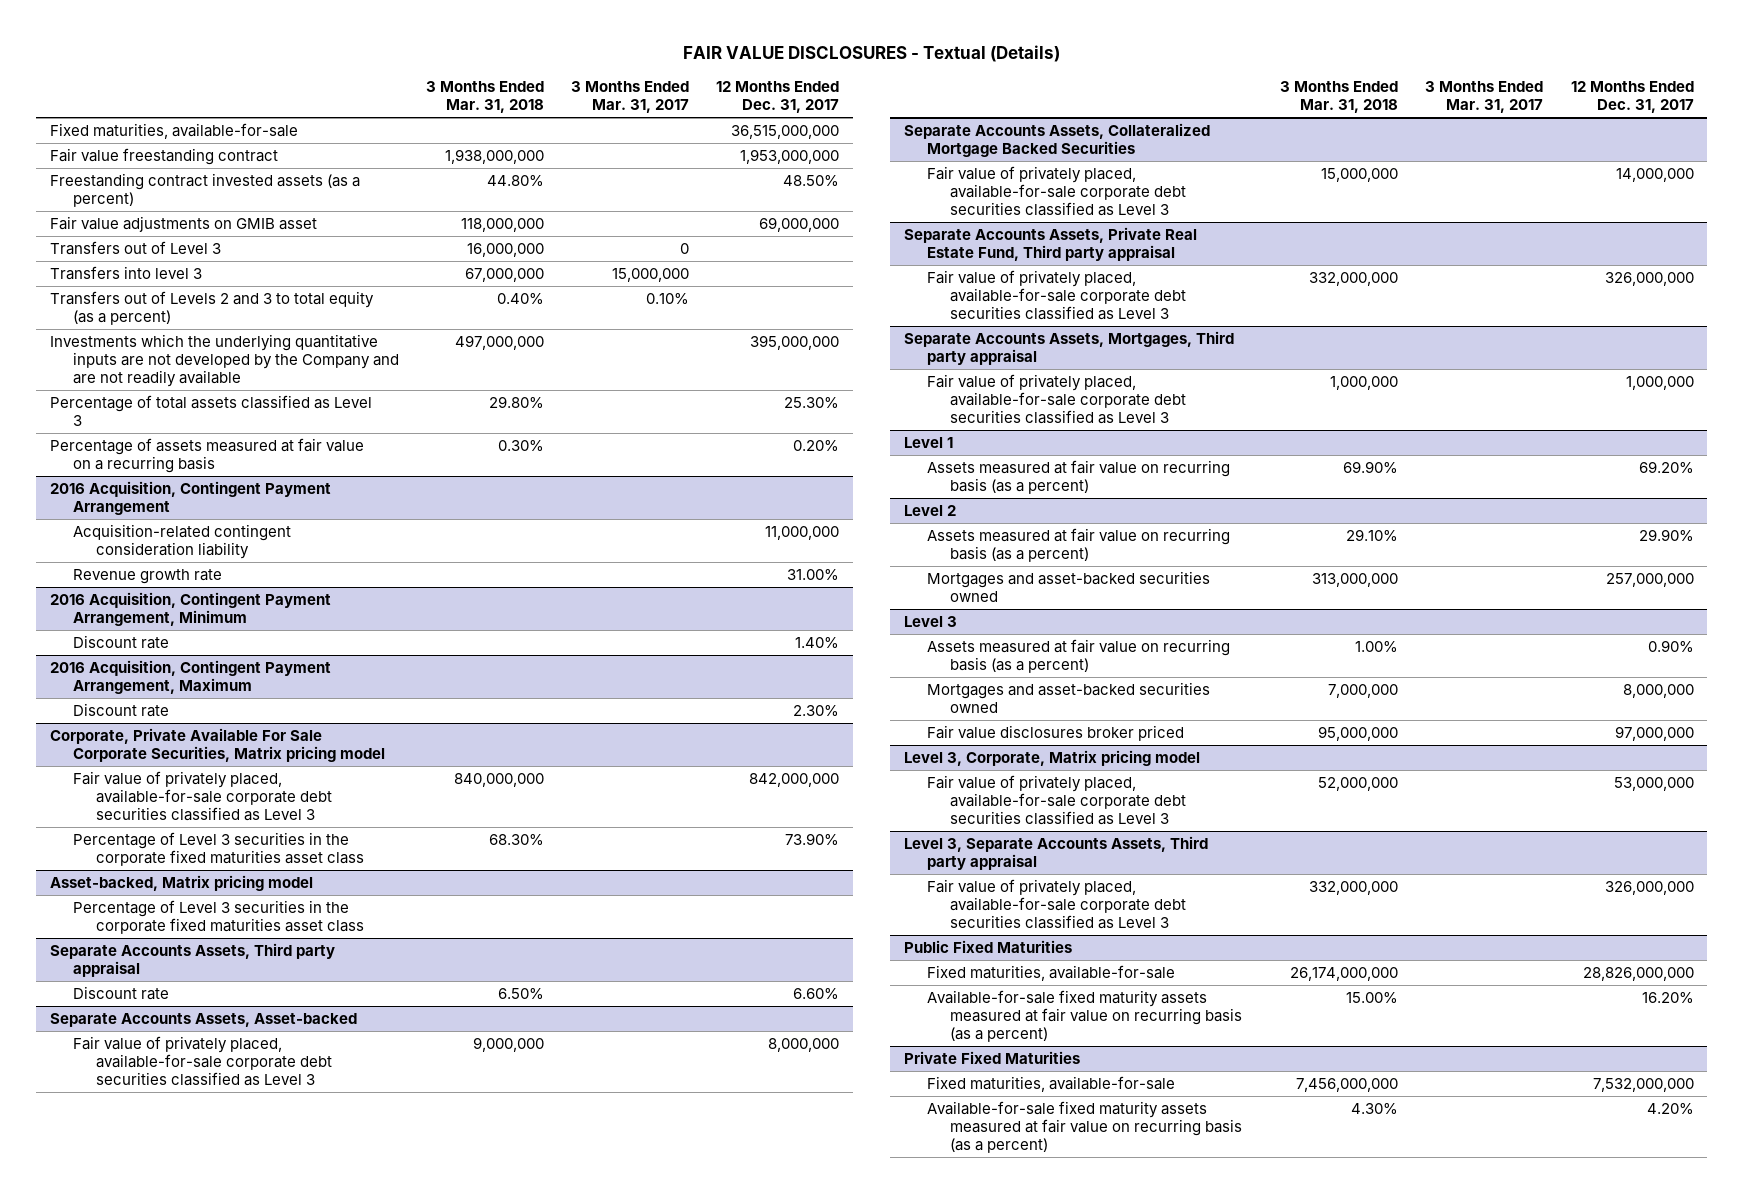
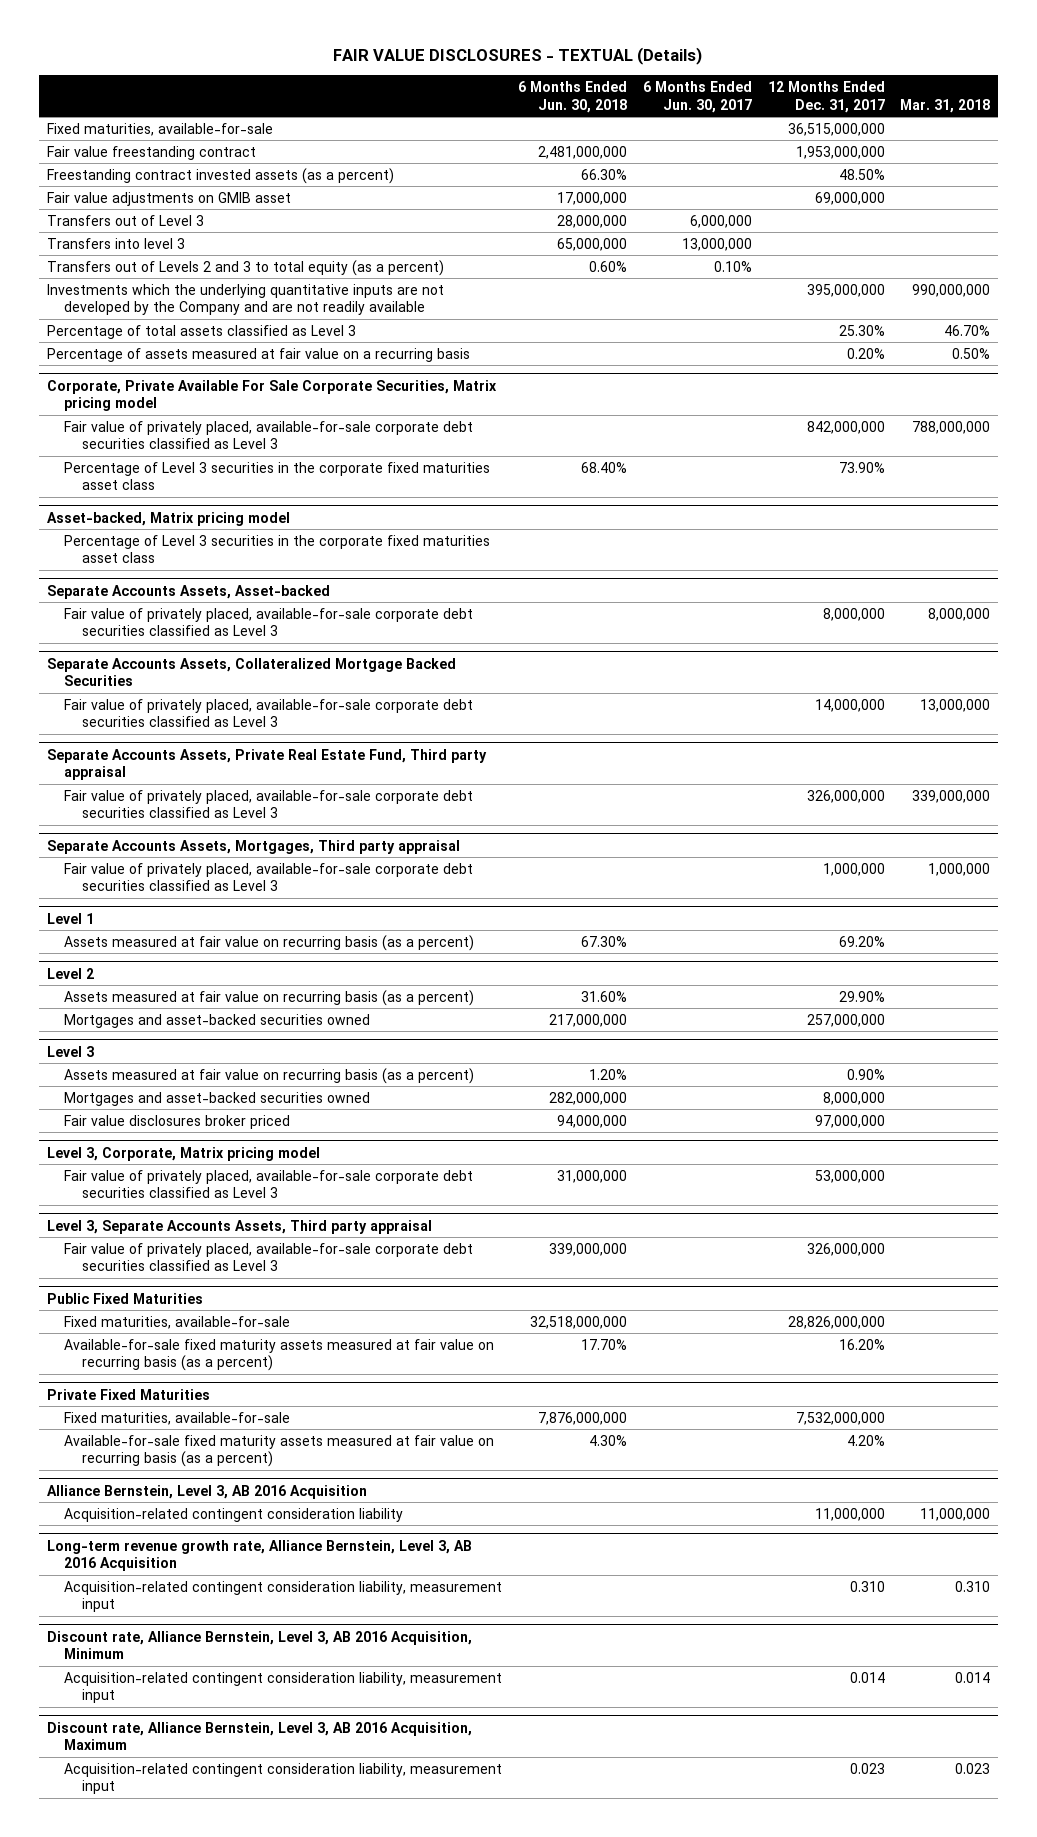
- FAIR VALUE DISCLOSURES - Textual (Details)
+ FAIR VALUE DISCLOSURES - TEXTUAL (Details)
- | 3 Months Ended Mar. 31, 2018 | 3 Months Ended Mar. 31, 2017 | 12 Months Ended Dec. 31, 2017
+ | 6 Months Ended Jun. 30, 2018 | 6 Months Ended Jun. 30, 2017 | 12 Months Ended Dec. 31, 2017 | Mar. 31, 2018
- 2016 Acquisition, Contingent Payment Arrangement
- Acquisition-related contingent consideration liability | | | 11,000,000
- Revenue growth rate | | | 31.00%
- 2016 Acquisition, Contingent Payment Arrangement, Minimum
- Discount rate | | | 1.40%
- 2016 Acquisition, Contingent Payment Arrangement, Maximum
- Discount rate | | | 2.30%
- Separate Accounts Assets, Third party appraisal
- Discount rate | 6.50% | | 6.60%
+ Alliance Bernstein, Level 3, AB 2016 Acquisition
+ Acquisition-related contingent consideration liability | | | 11,000,000 | 11,000,000
+ Long-term revenue growth rate, Alliance Bernstein, Level 3, AB 2016 Acquisition
+ Acquisition-related contingent consideration liability, measurement input | | | 0.310 | 0.310
+ Discount rate, Alliance Bernstein, Level 3, AB 2016 Acquisition, Minimum
+ Acquisition-related contingent consideration liability, measurement input | | | 0.014 | 0.014
+ Discount rate, Alliance Bernstein, Level 3, AB 2016 Acquisition, Maximum
+ Acquisition-related contingent consideration liability, measurement input | | | 0.023 | 0.023

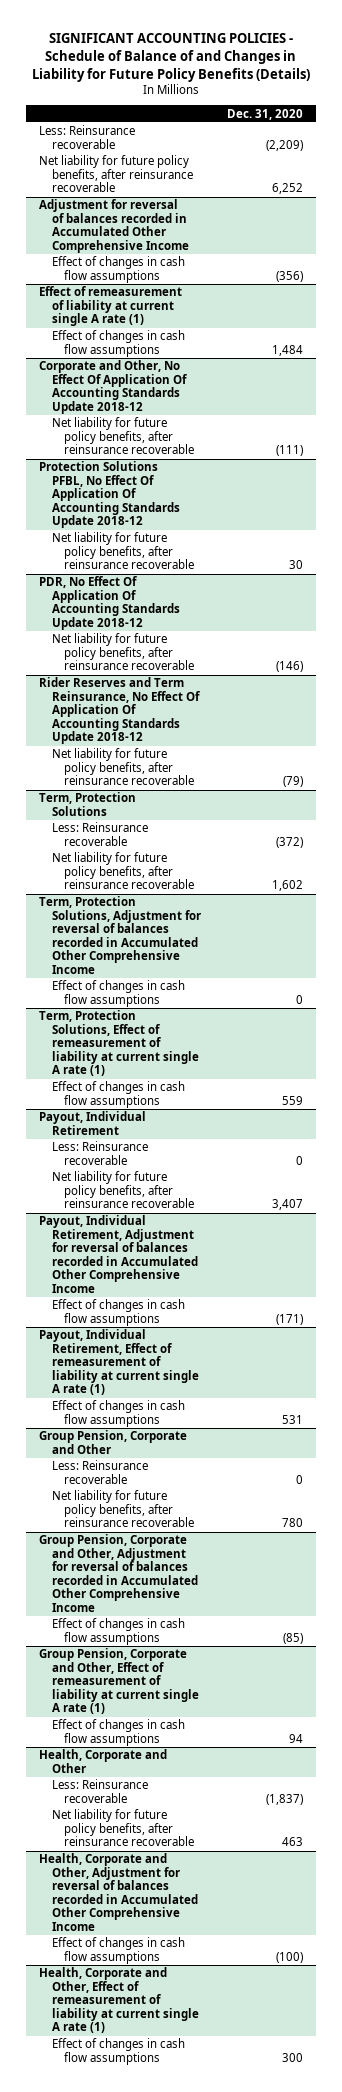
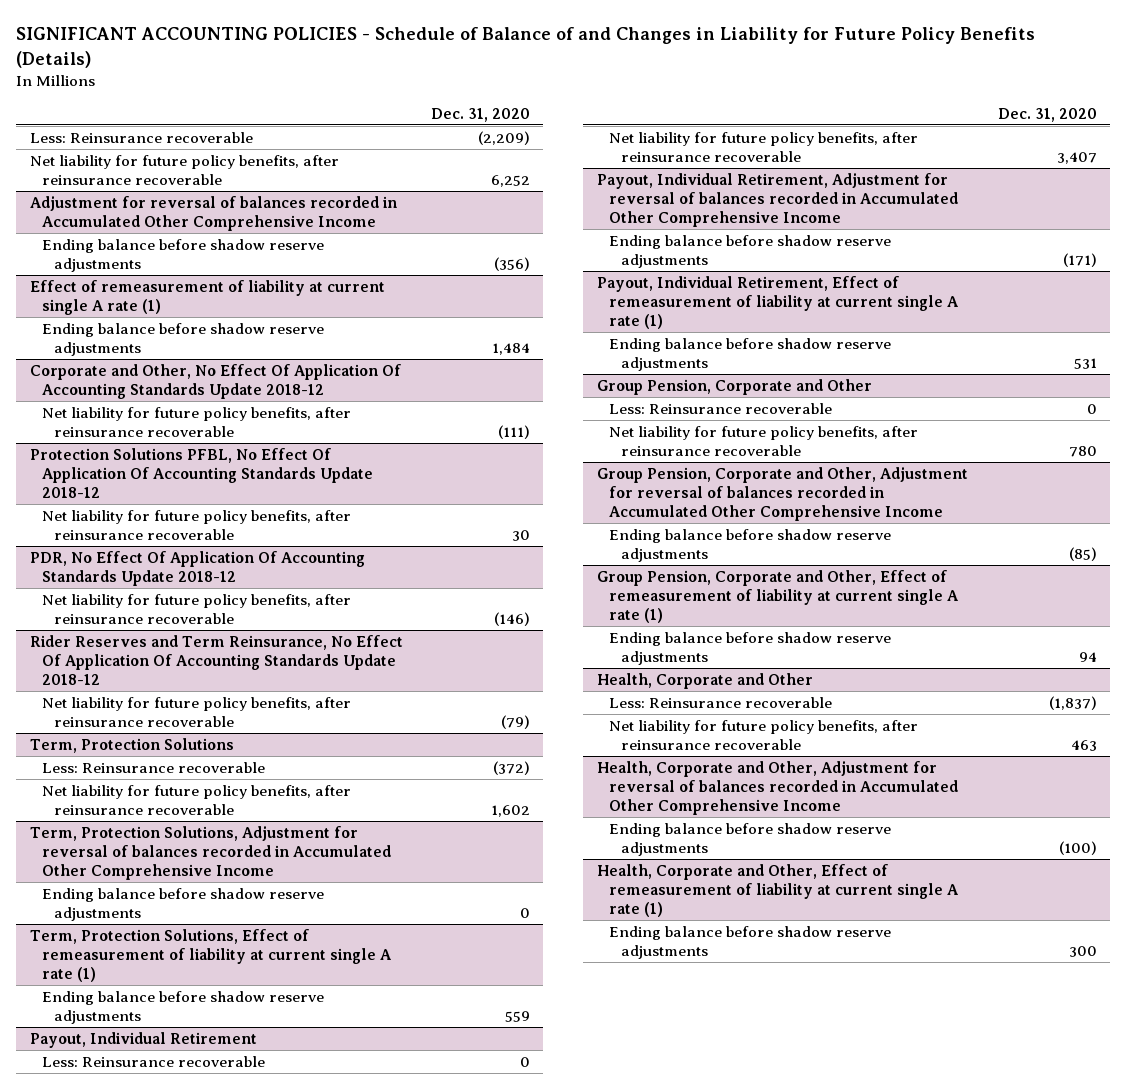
@ Adjustment for reversal of balances recorded in Accumulated Other Comprehensive Income
- Effect of changes in cash flow assumptions | (356)
+ Ending balance before shadow reserve adjustments | (356)
@ Effect of remeasurement of liability at current single A rate (1)
- Effect of changes in cash flow assumptions | 1,484
+ Ending balance before shadow reserve adjustments | 1,484
@ Term, Protection Solutions, Adjustment for reversal of balances recorded in Accumulated Other Comprehensive Income
- Effect of changes in cash flow assumptions | 0
+ Ending balance before shadow reserve adjustments | 0
@ Term, Protection Solutions, Effect of remeasurement of liability at current single A rate (1)
- Effect of changes in cash flow assumptions | 559
+ Ending balance before shadow reserve adjustments | 559
@ Payout, Individual Retirement, Adjustment for reversal of balances recorded in Accumulated Other Comprehensive Income
- Effect of changes in cash flow assumptions | (171)
+ Ending balance before shadow reserve adjustments | (171)
@ Payout, Individual Retirement, Effect of remeasurement of liability at current single A rate (1)
- Effect of changes in cash flow assumptions | 531
+ Ending balance before shadow reserve adjustments | 531
@ Group Pension, Corporate and Other, Adjustment for reversal of balances recorded in Accumulated Other Comprehensive Income
- Effect of changes in cash flow assumptions | (85)
+ Ending balance before shadow reserve adjustments | (85)
@ Group Pension, Corporate and Other, Effect of remeasurement of liability at current single A rate (1)
- Effect of changes in cash flow assumptions | 94
+ Ending balance before shadow reserve adjustments | 94
@ Health, Corporate and Other, Adjustment for reversal of balances recorded in Accumulated Other Comprehensive Income
- Effect of changes in cash flow assumptions | (100)
+ Ending balance before shadow reserve adjustments | (100)
@ Health, Corporate and Other, Effect of remeasurement of liability at current single A rate (1)
- Effect of changes in cash flow assumptions | 300
+ Ending balance before shadow reserve adjustments | 300

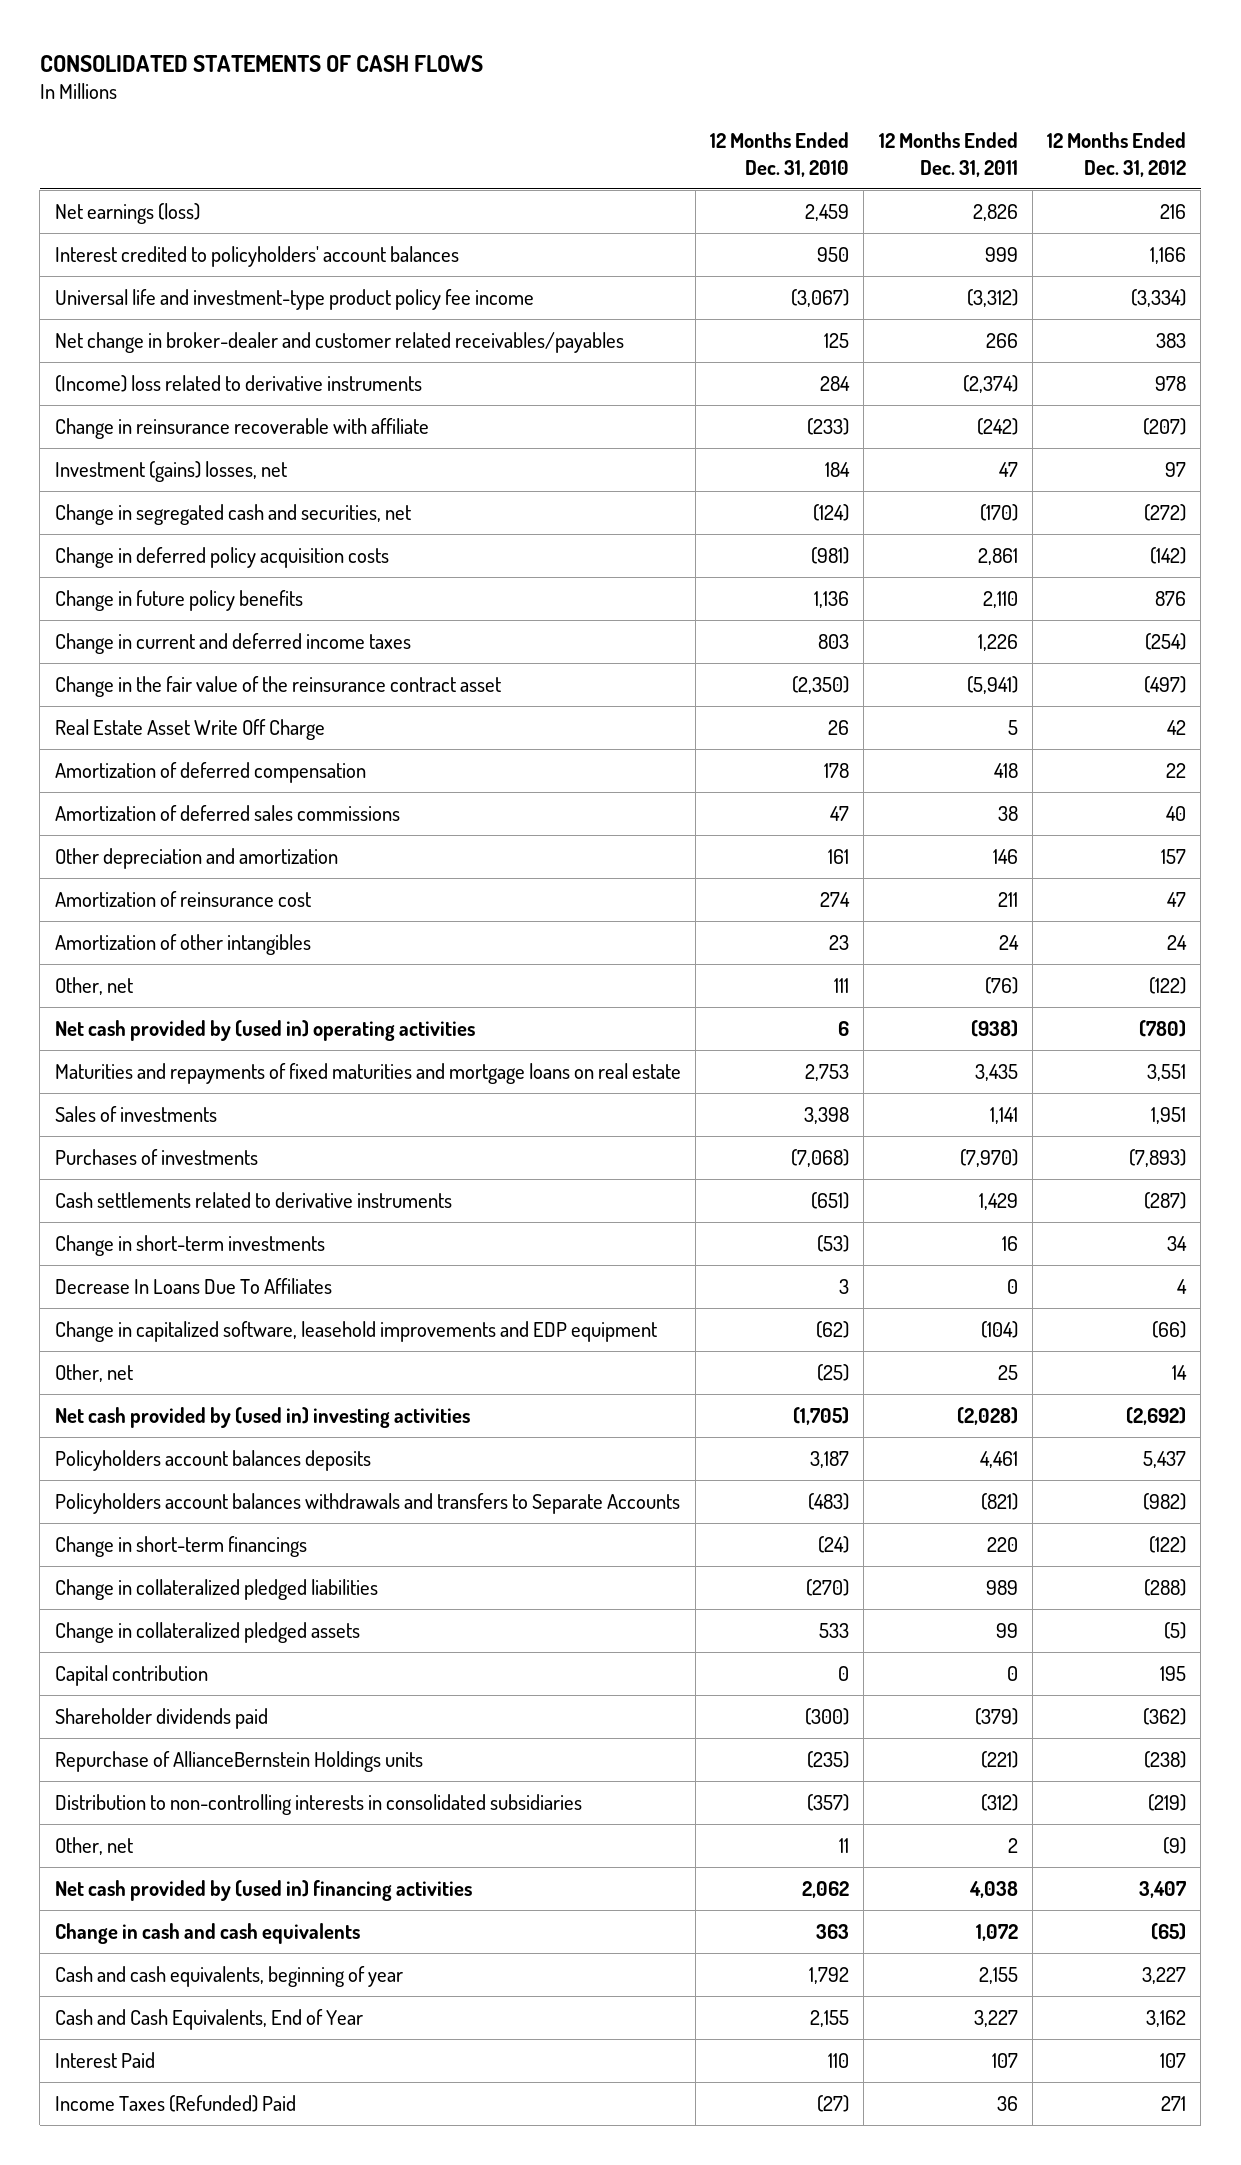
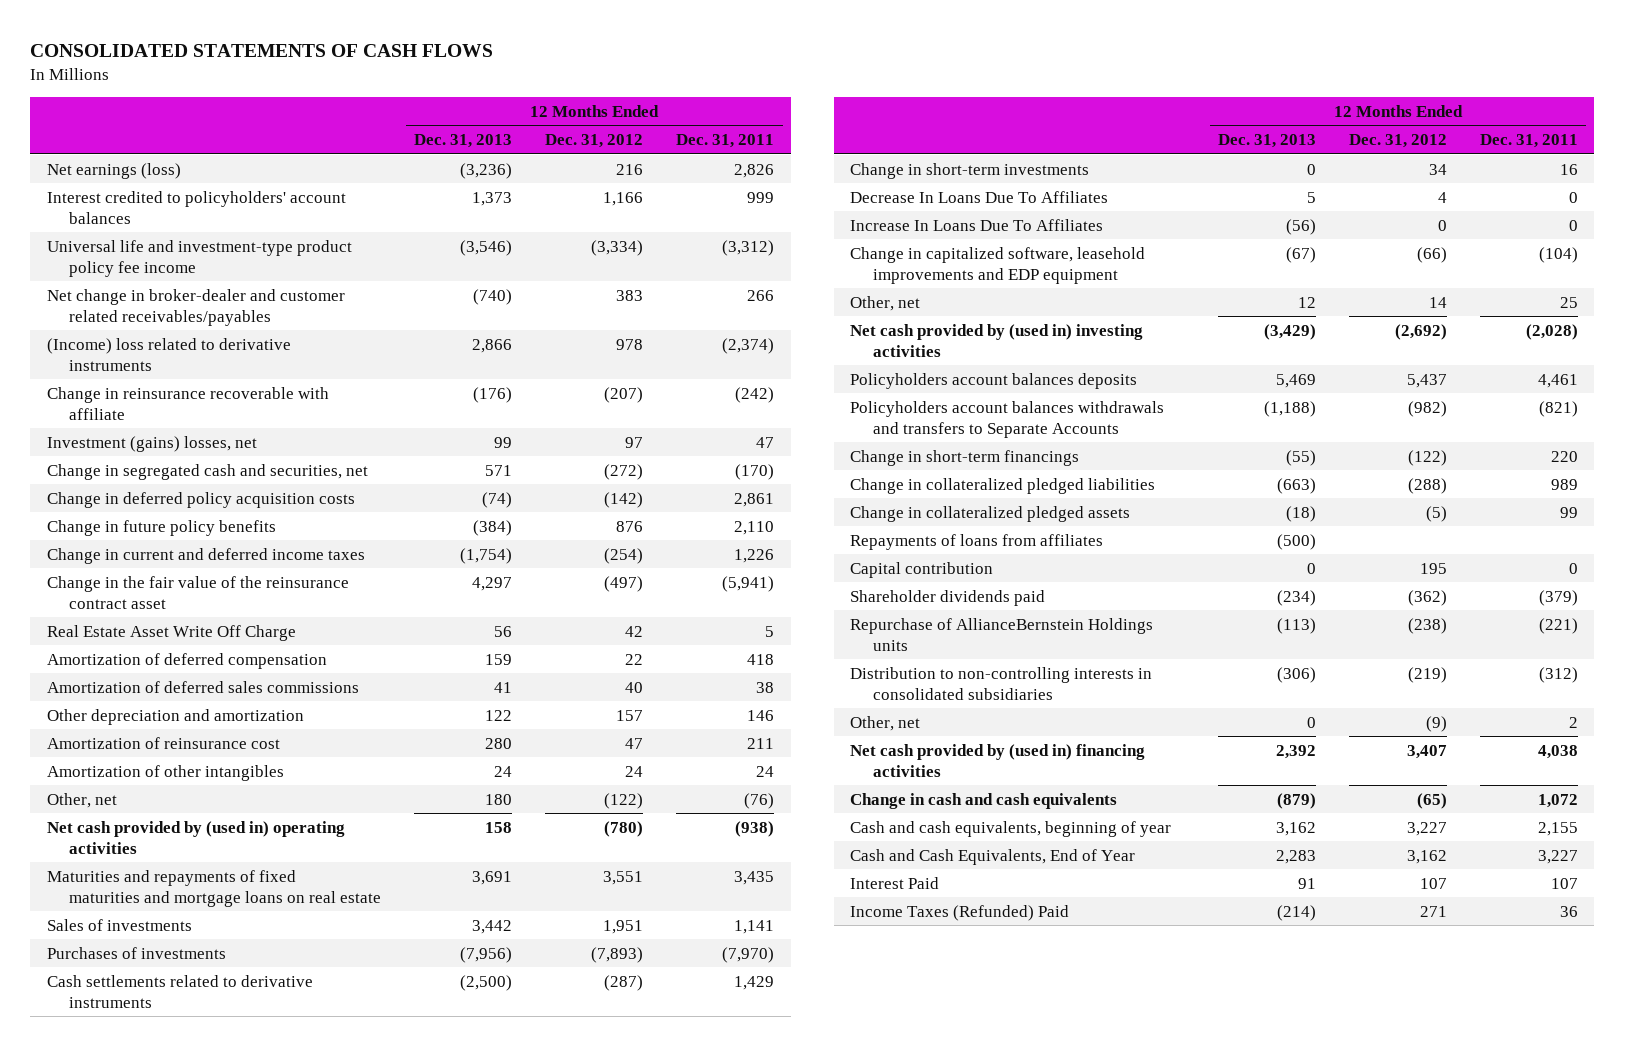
- | 12 Months Ended Dec. 31, 2010 | 12 Months Ended Dec. 31, 2011 | 12 Months Ended Dec. 31, 2012
+ | 12 Months Ended Dec. 31, 2013 | 12 Months Ended Dec. 31, 2012 | 12 Months Ended Dec. 31, 2011
+ Increase In Loans Due To Affiliates | (56) | 0 | 0
+ Repayments of loans from affiliates | (500) | |

